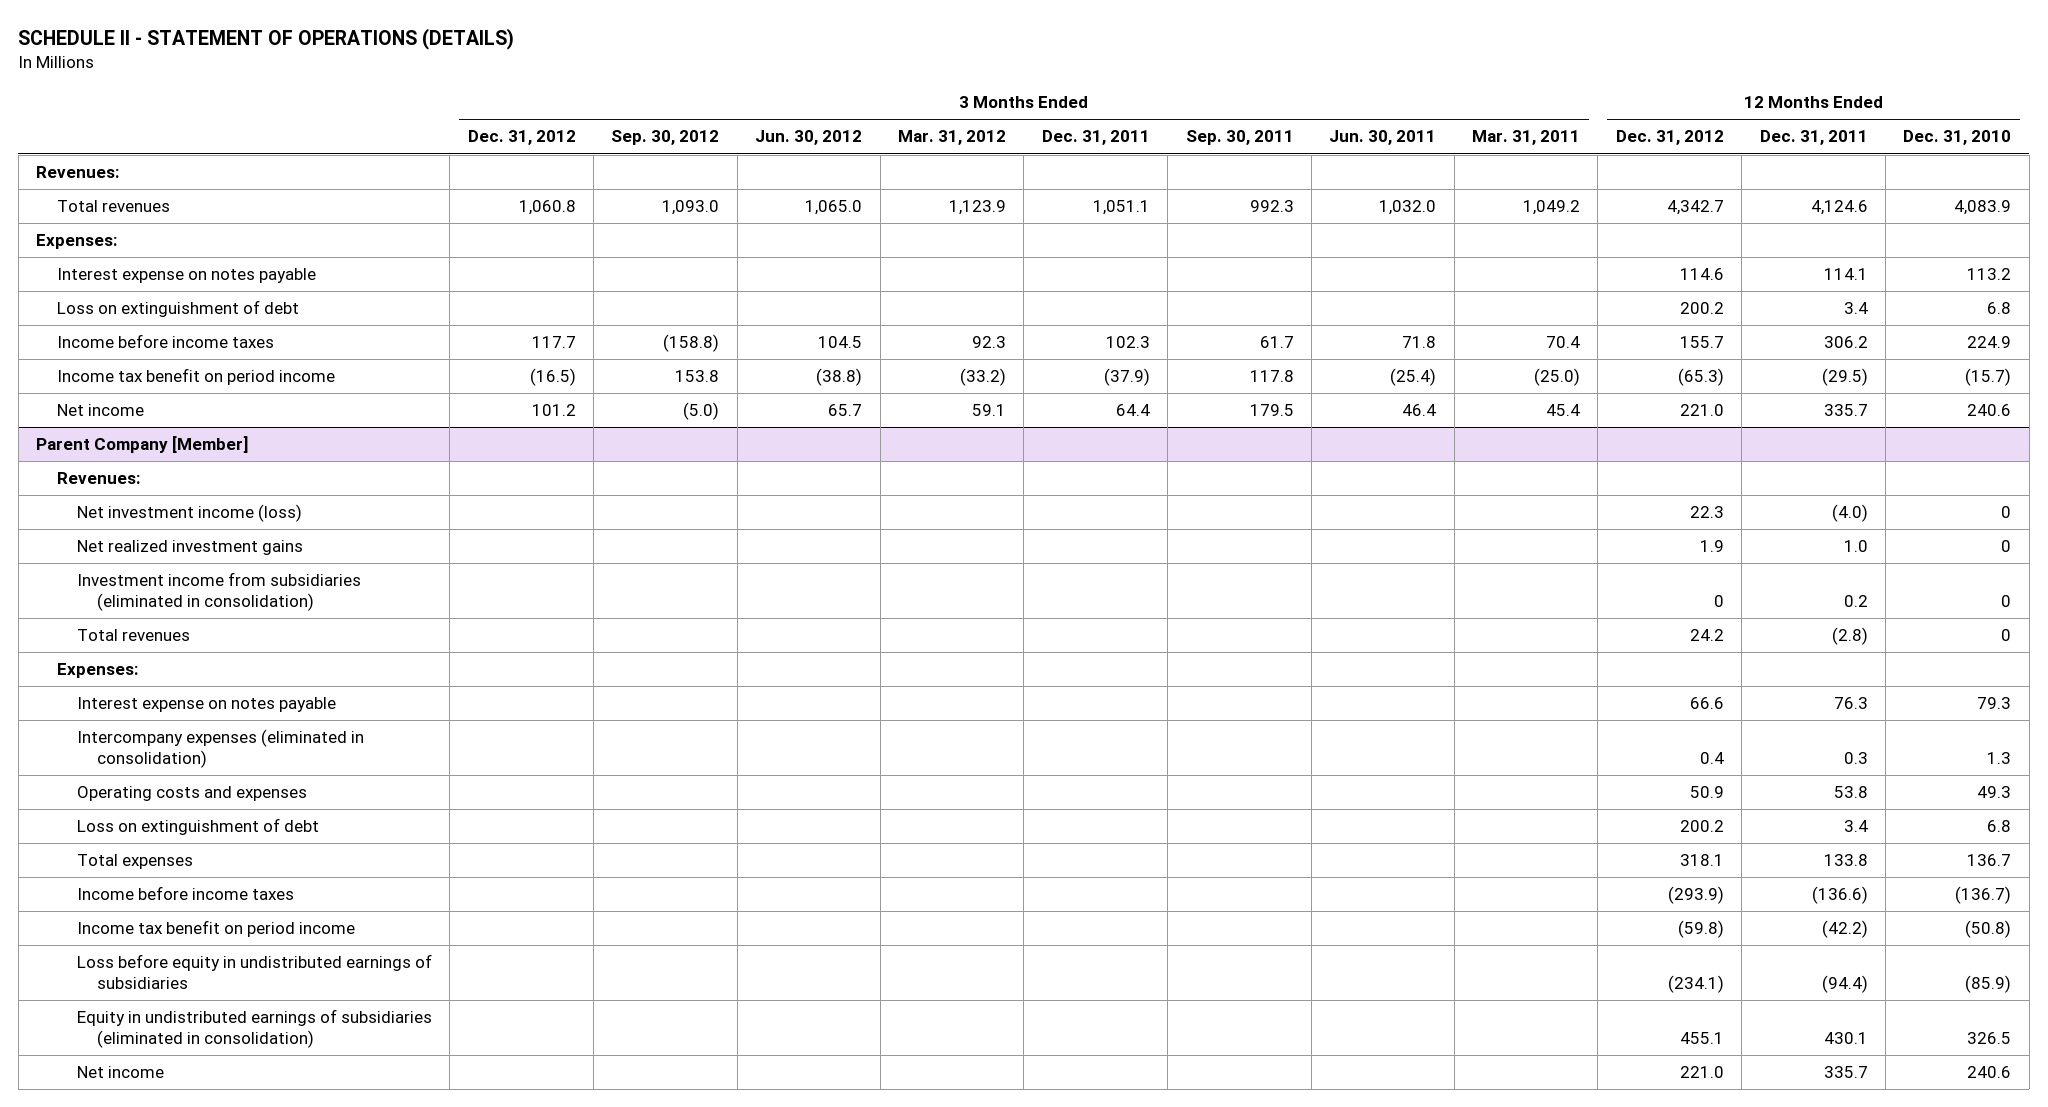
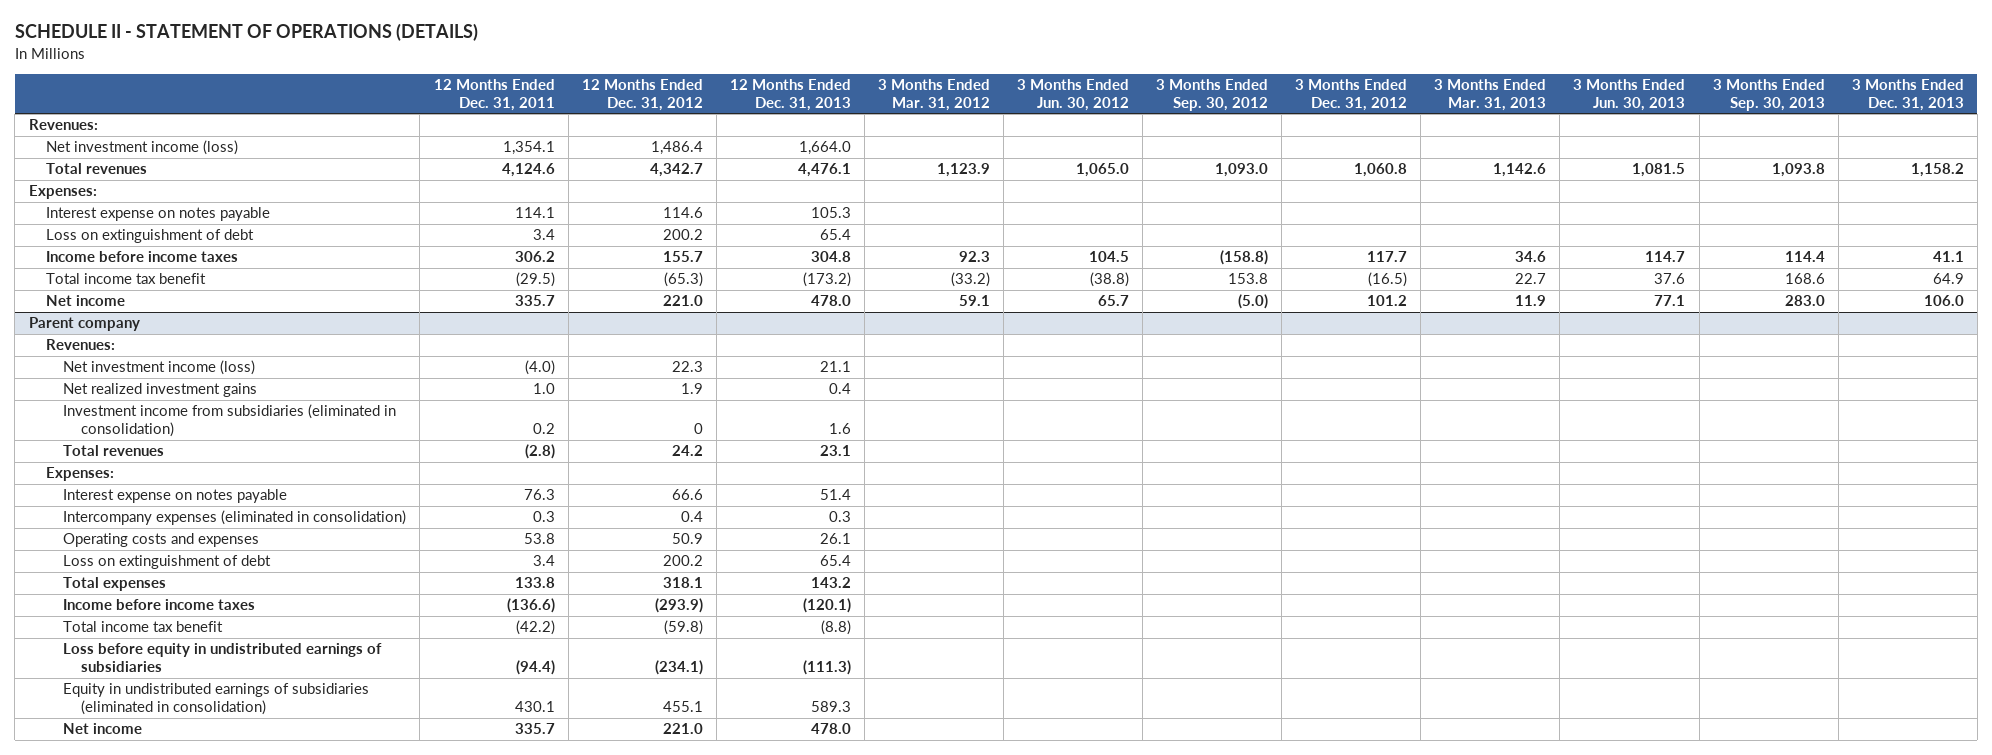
- | 3 Months Ended Dec. 31, 2012 | 3 Months Ended Sep. 30, 2012 | 3 Months Ended Jun. 30, 2012 | 3 Months Ended Mar. 31, 2012 | 3 Months Ended Dec. 31, 2011 | 3 Months Ended Sep. 30, 2011 | 3 Months Ended Jun. 30, 2011 | 3 Months Ended Mar. 31, 2011 | 12 Months Ended Dec. 31, 2012 | 12 Months Ended Dec. 31, 2011 | 12 Months Ended Dec. 31, 2010
+ | 12 Months Ended Dec. 31, 2011 | 12 Months Ended Dec. 31, 2012 | 12 Months Ended Dec. 31, 2013 | 3 Months Ended Mar. 31, 2012 | 3 Months Ended Jun. 30, 2012 | 3 Months Ended Sep. 30, 2012 | 3 Months Ended Dec. 31, 2012 | 3 Months Ended Mar. 31, 2013 | 3 Months Ended Jun. 30, 2013 | 3 Months Ended Sep. 30, 2013 | 3 Months Ended Dec. 31, 2013
+ Net investment income (loss) | 1,354.1 | 1,486.4 | 1,664.0 | | | | | | | |
- Income tax benefit on period income | (16.5) | 153.8 | (38.8) | (33.2) | (37.9) | 117.8 | (25.4) | (25.0) | (65.3) | (29.5) | (15.7)
+ Total income tax benefit | (29.5) | (65.3) | (173.2) | (33.2) | (38.8) | 153.8 | (16.5) | 22.7 | 37.6 | 168.6 | 64.9
- Parent Company [Member]
+ Parent company
- Income tax benefit on period income | | | | | | | | | (59.8) | (42.2) | (50.8)
+ Total income tax benefit | (42.2) | (59.8) | (8.8) | | | | | | | |

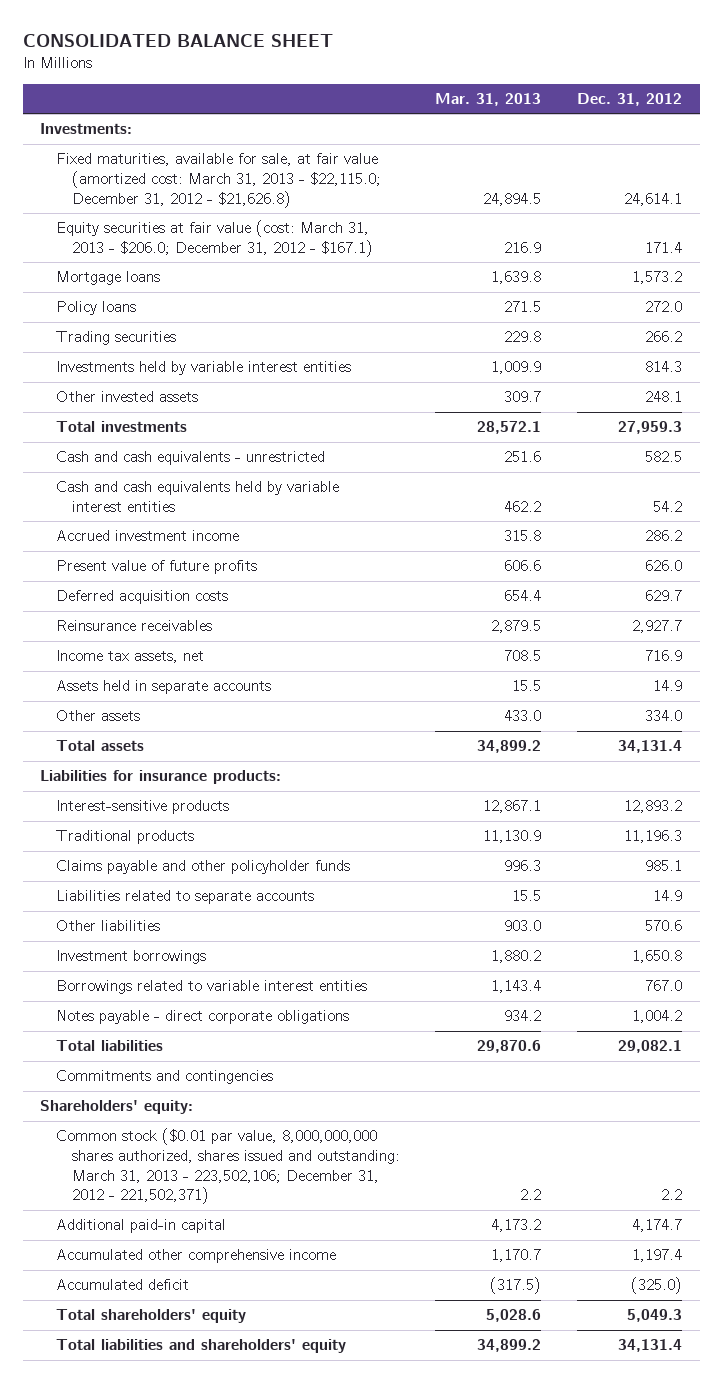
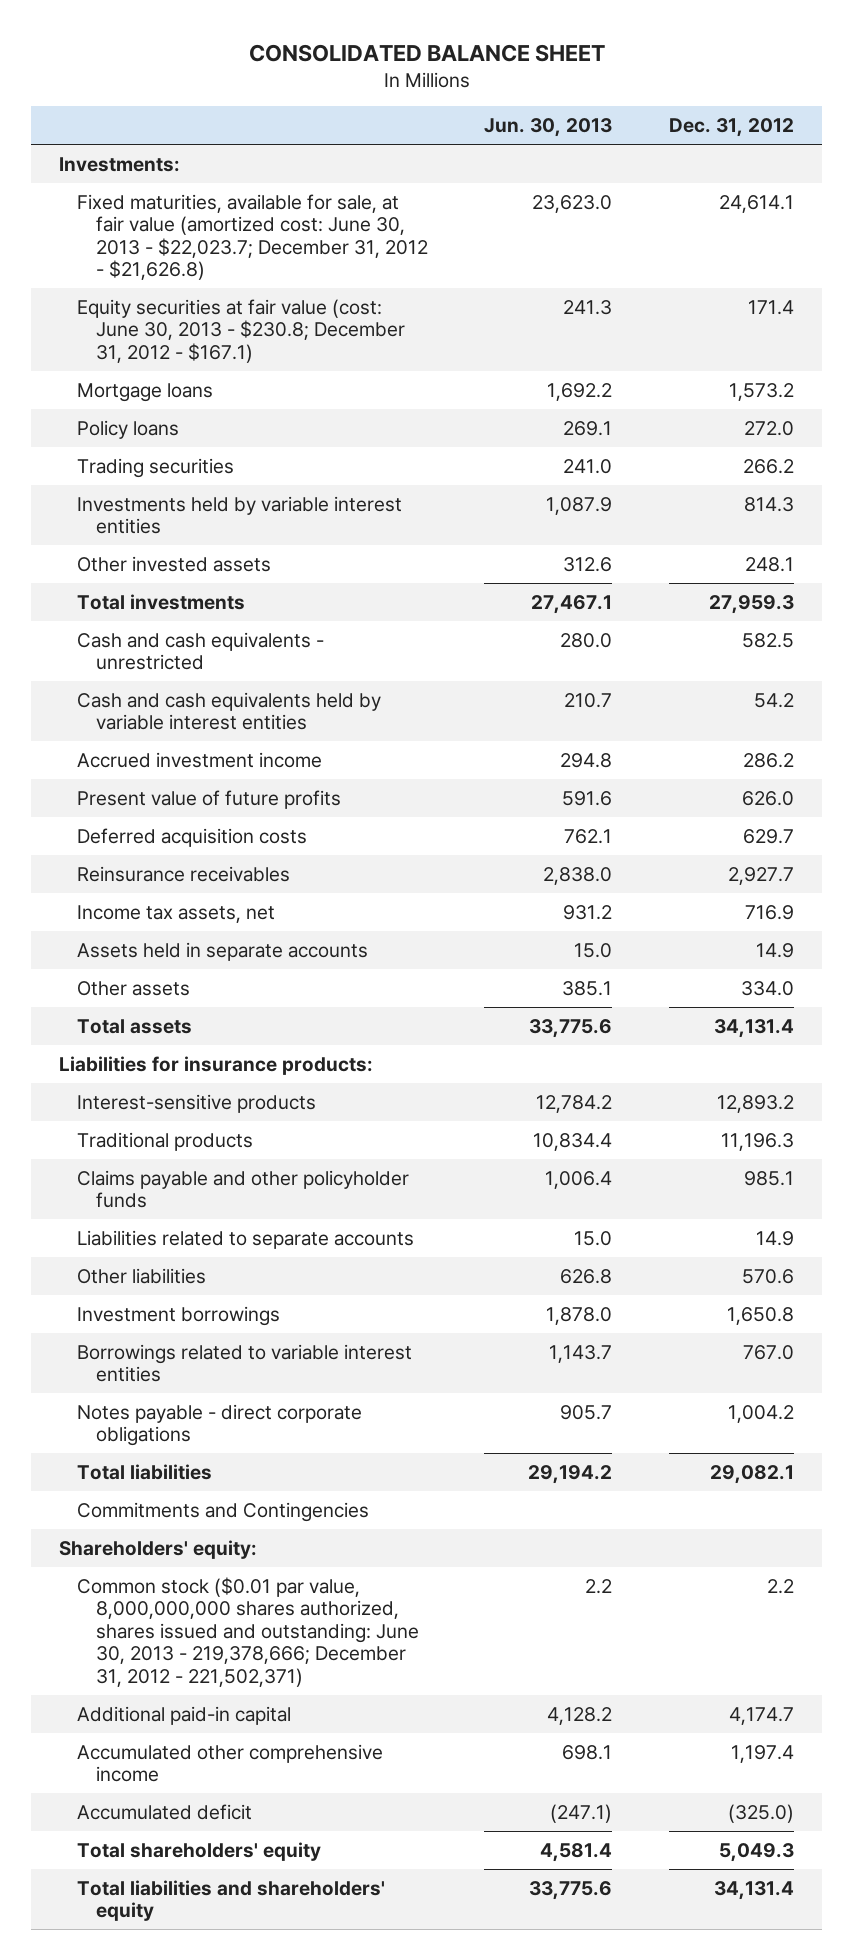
- | Mar. 31, 2013 | Dec. 31, 2012
+ | Jun. 30, 2013 | Dec. 31, 2012
- Fixed maturities, available for sale, at fair value (amortized cost: March 31, 2013 - $22,115.0; December 31, 2012 - $21,626.8) | 24,894.5 | 24,614.1
- Equity securities at fair value (cost: March 31, 2013 - $206.0; December 31, 2012 - $167.1) | 216.9 | 171.4
+ Fixed maturities, available for sale, at fair value (amortized cost: June 30, 2013 - $22,023.7; December 31, 2012 - $21,626.8) | 23,623.0 | 24,614.1
+ Equity securities at fair value (cost: June 30, 2013 - $230.8; December 31, 2012 - $167.1) | 241.3 | 171.4
- Commitments and contingencies
+ Commitments and Contingencies
- Common stock ($0.01 par value, 8,000,000,000 shares authorized, shares issued and outstanding: March 31, 2013 - 223,502,106; December 31, 2012 - 221,502,371) | 2.2 | 2.2
+ Common stock ($0.01 par value, 8,000,000,000 shares authorized, shares issued and outstanding: June 30, 2013 - 219,378,666; December 31, 2012 - 221,502,371) | 2.2 | 2.2

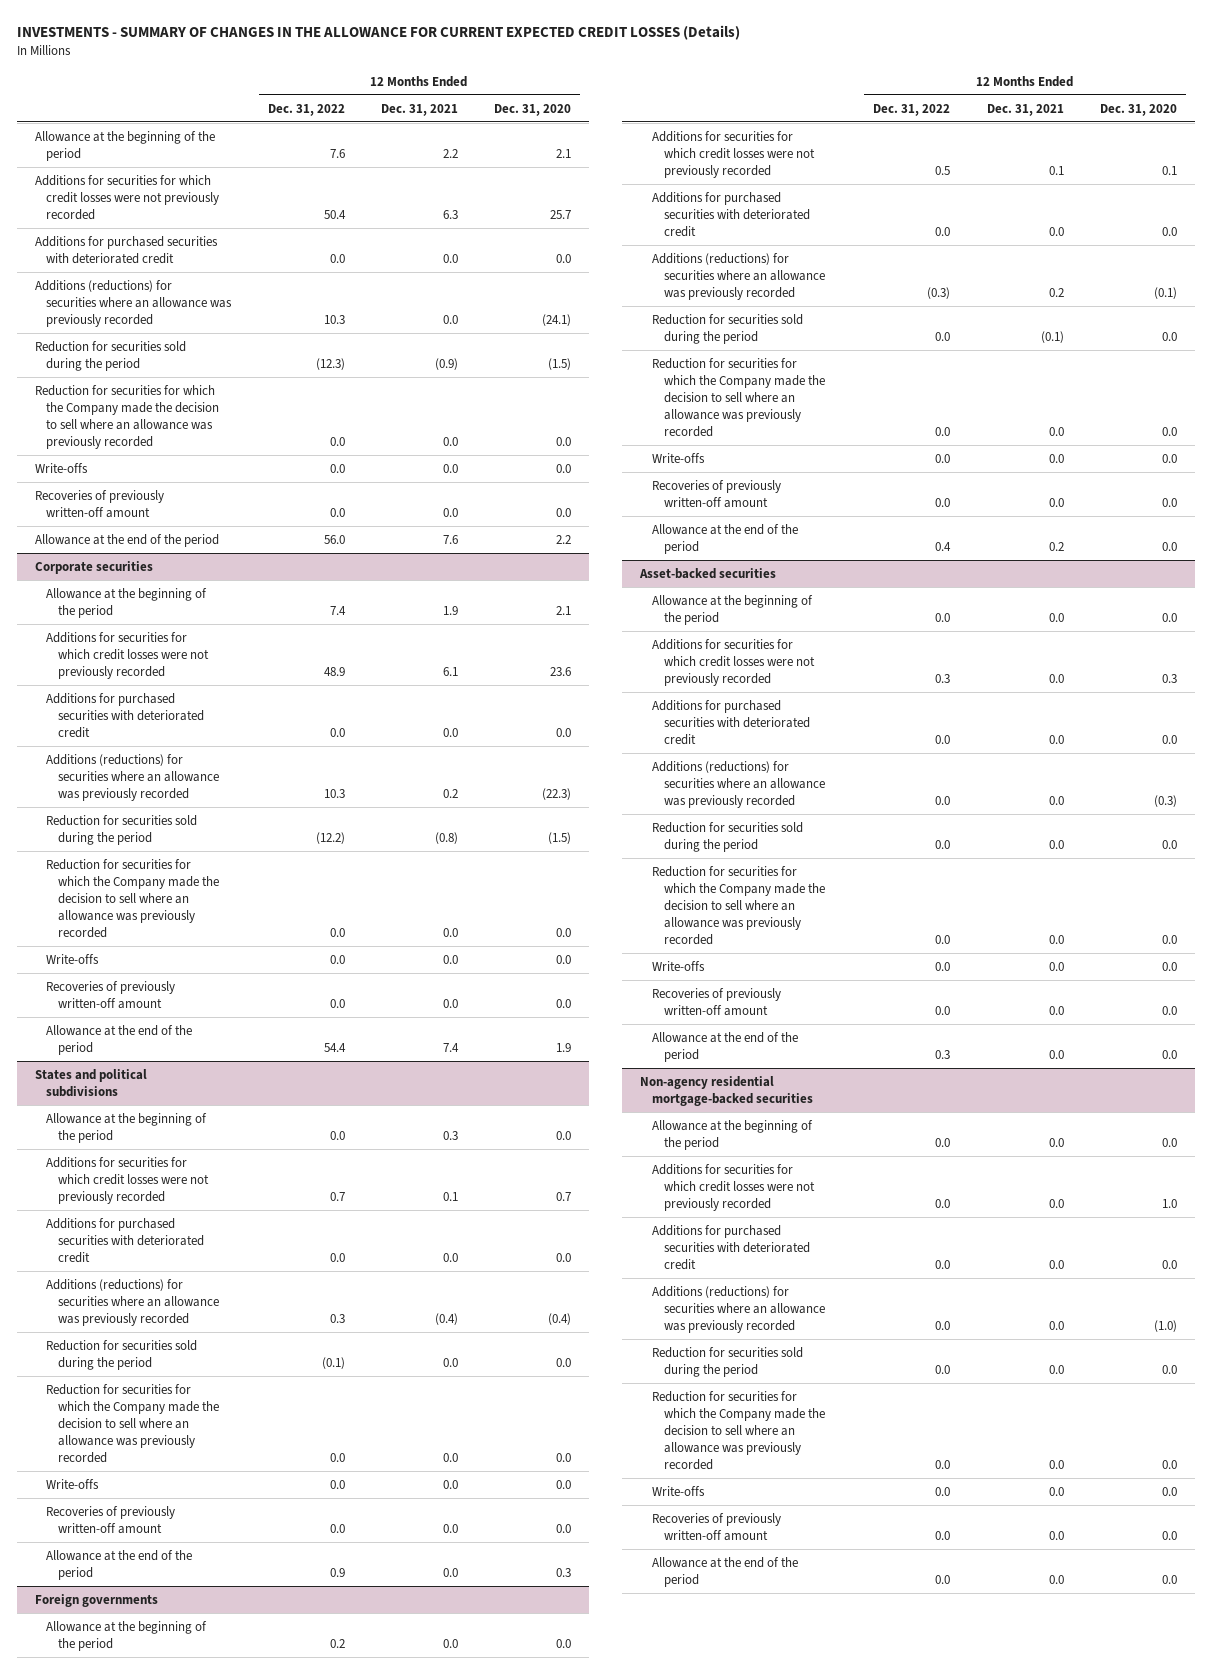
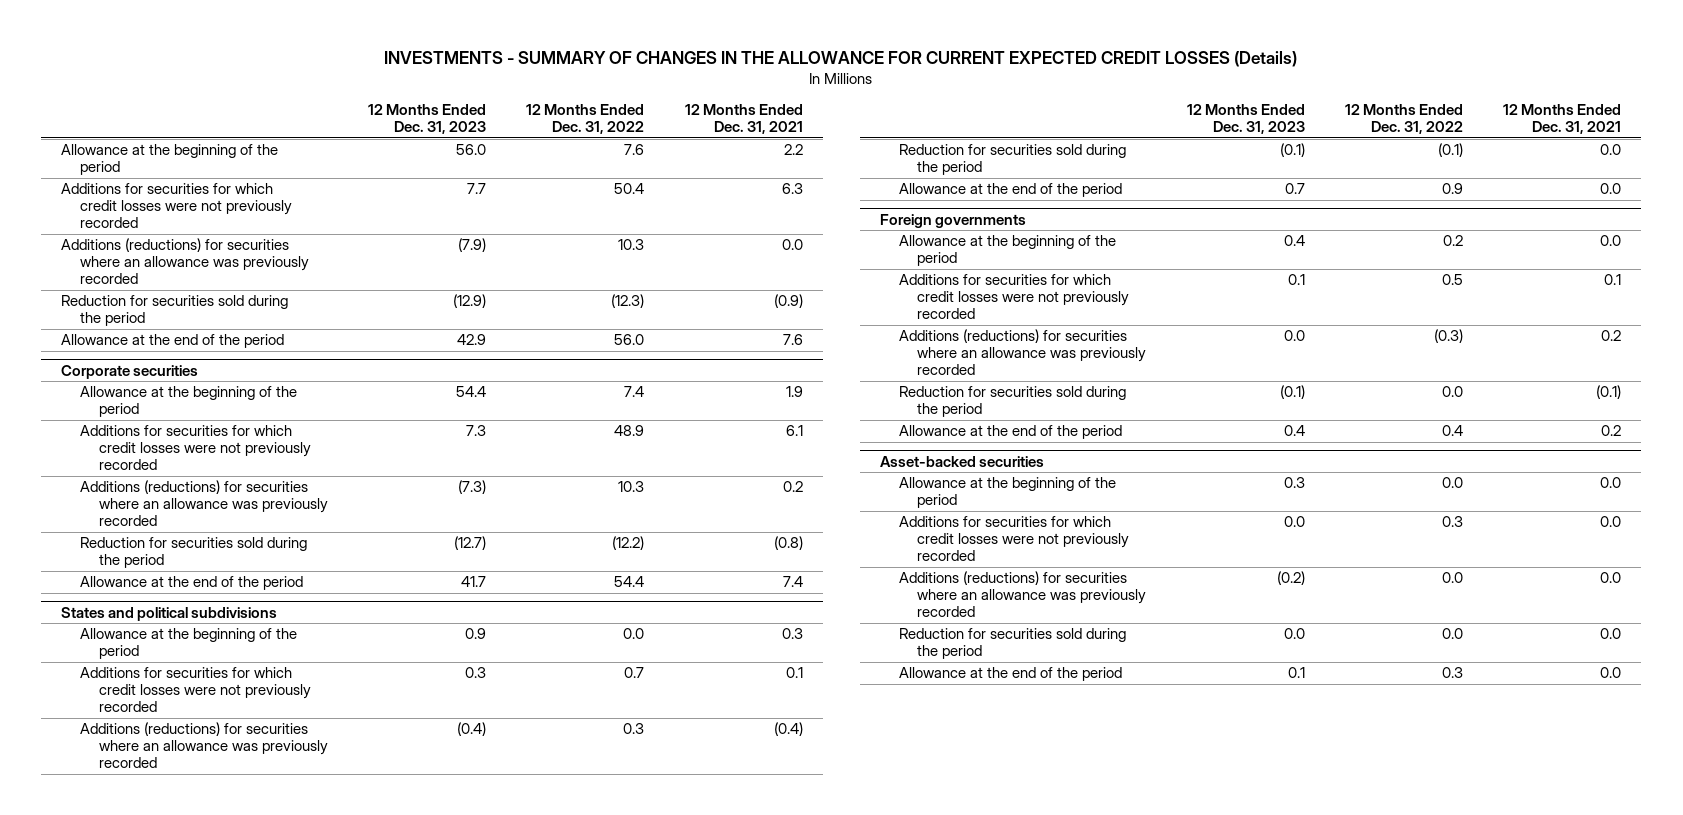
- | 12 Months Ended Dec. 31, 2022 | 12 Months Ended Dec. 31, 2021 | 12 Months Ended Dec. 31, 2020
+ | 12 Months Ended Dec. 31, 2023 | 12 Months Ended Dec. 31, 2022 | 12 Months Ended Dec. 31, 2021
- Additions for purchased securities with deteriorated credit | 0.0 | 0.0 | 0.0
- Reduction for securities for which the Company made the decision to sell where an allowance was previously recorded | 0.0 | 0.0 | 0.0
- Write-offs | 0.0 | 0.0 | 0.0
- Recoveries of previously written-off amount | 0.0 | 0.0 | 0.0
@ Corporate securities
- Additions for purchased securities with deteriorated credit | 0.0 | 0.0 | 0.0
- Reduction for securities for which the Company made the decision to sell where an allowance was previously recorded | 0.0 | 0.0 | 0.0
- Write-offs | 0.0 | 0.0 | 0.0
- Recoveries of previously written-off amount | 0.0 | 0.0 | 0.0
@ States and political subdivisions
- Additions for purchased securities with deteriorated credit | 0.0 | 0.0 | 0.0
- Reduction for securities for which the Company made the decision to sell where an allowance was previously recorded | 0.0 | 0.0 | 0.0
- Write-offs | 0.0 | 0.0 | 0.0
- Recoveries of previously written-off amount | 0.0 | 0.0 | 0.0
@ Foreign governments
- Additions for purchased securities with deteriorated credit | 0.0 | 0.0 | 0.0
- Reduction for securities for which the Company made the decision to sell where an allowance was previously recorded | 0.0 | 0.0 | 0.0
- Write-offs | 0.0 | 0.0 | 0.0
- Recoveries of previously written-off amount | 0.0 | 0.0 | 0.0
@ Asset-backed securities
- Additions for purchased securities with deteriorated credit | 0.0 | 0.0 | 0.0
- Reduction for securities for which the Company made the decision to sell where an allowance was previously recorded | 0.0 | 0.0 | 0.0
- Write-offs | 0.0 | 0.0 | 0.0
- Recoveries of previously written-off amount | 0.0 | 0.0 | 0.0
- Non-agency residential mortgage-backed securities
- Allowance at the beginning of the period | 0.0 | 0.0 | 0.0
- Additions for securities for which credit losses were not previously recorded | 0.0 | 0.0 | 1.0
- Additions for purchased securities with deteriorated credit | 0.0 | 0.0 | 0.0
- Additions (reductions) for securities where an allowance was previously recorded | 0.0 | 0.0 | (1.0)
- Reduction for securities sold during the period | 0.0 | 0.0 | 0.0
- Reduction for securities for which the Company made the decision to sell where an allowance was previously recorded | 0.0 | 0.0 | 0.0
- Write-offs | 0.0 | 0.0 | 0.0
- Recoveries of previously written-off amount | 0.0 | 0.0 | 0.0
- Allowance at the end of the period | 0.0 | 0.0 | 0.0

